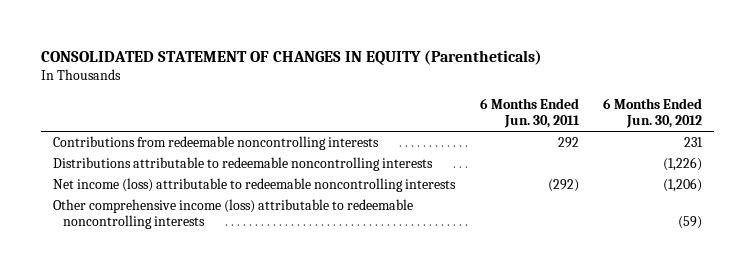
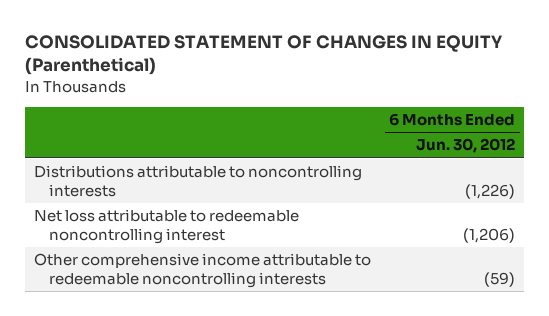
- CONSOLIDATED STATEMENT OF CHANGES IN EQUITY (Parentheticals)
+ CONSOLIDATED STATEMENT OF CHANGES IN EQUITY (Parenthetical)
- | 6 Months Ended Jun. 30, 2011 | 6 Months Ended Jun. 30, 2012
+ | 6 Months Ended Jun. 30, 2012
- Contributions from redeemable noncontrolling interests | 292 | 231
- Distributions attributable to redeemable noncontrolling interests | | (1,226)
- Net income (loss) attributable to redeemable noncontrolling interests | (292) | (1,206)
- Other comprehensive income (loss) attributable to redeemable noncontrolling interests | | (59)
+ Distributions attributable to noncontrolling interests | (1,226)
+ Net loss attributable to redeemable noncontrolling interest | (1,206)
+ Other comprehensive income attributable to redeemable noncontrolling interests | (59)

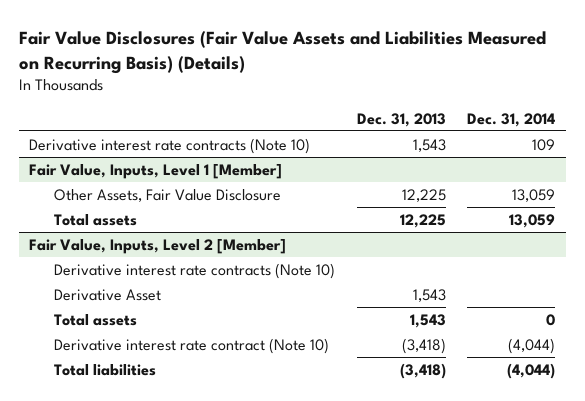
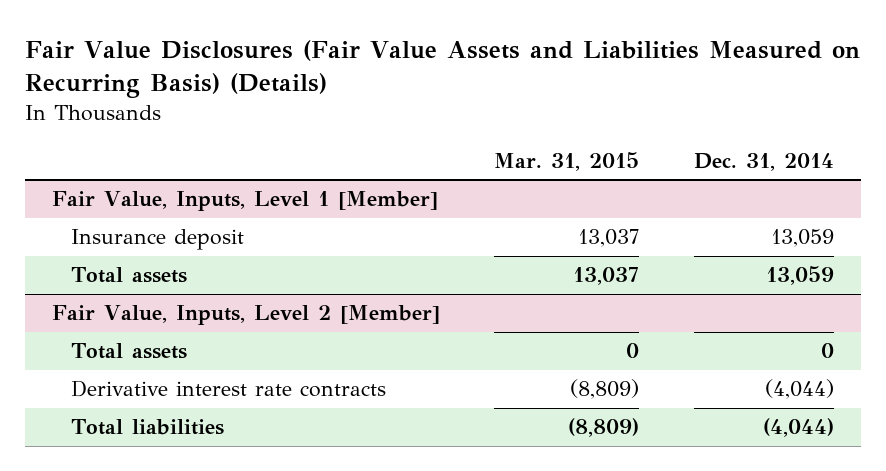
- | Dec. 31, 2013 | Dec. 31, 2014
+ | Mar. 31, 2015 | Dec. 31, 2014
- Derivative interest rate contracts (Note 10) | 1,543 | 109
@ Fair Value, Inputs, Level 1 [Member]
- Other Assets, Fair Value Disclosure | 12,225 | 13,059
+ Insurance deposit | 13,037 | 13,059
@ Fair Value, Inputs, Level 2 [Member]
- Derivative interest rate contracts (Note 10)
- Derivative Asset | 1,543 |
- Derivative interest rate contract (Note 10) | (3,418) | (4,044)
+ Derivative interest rate contracts | (8,809) | (4,044)

